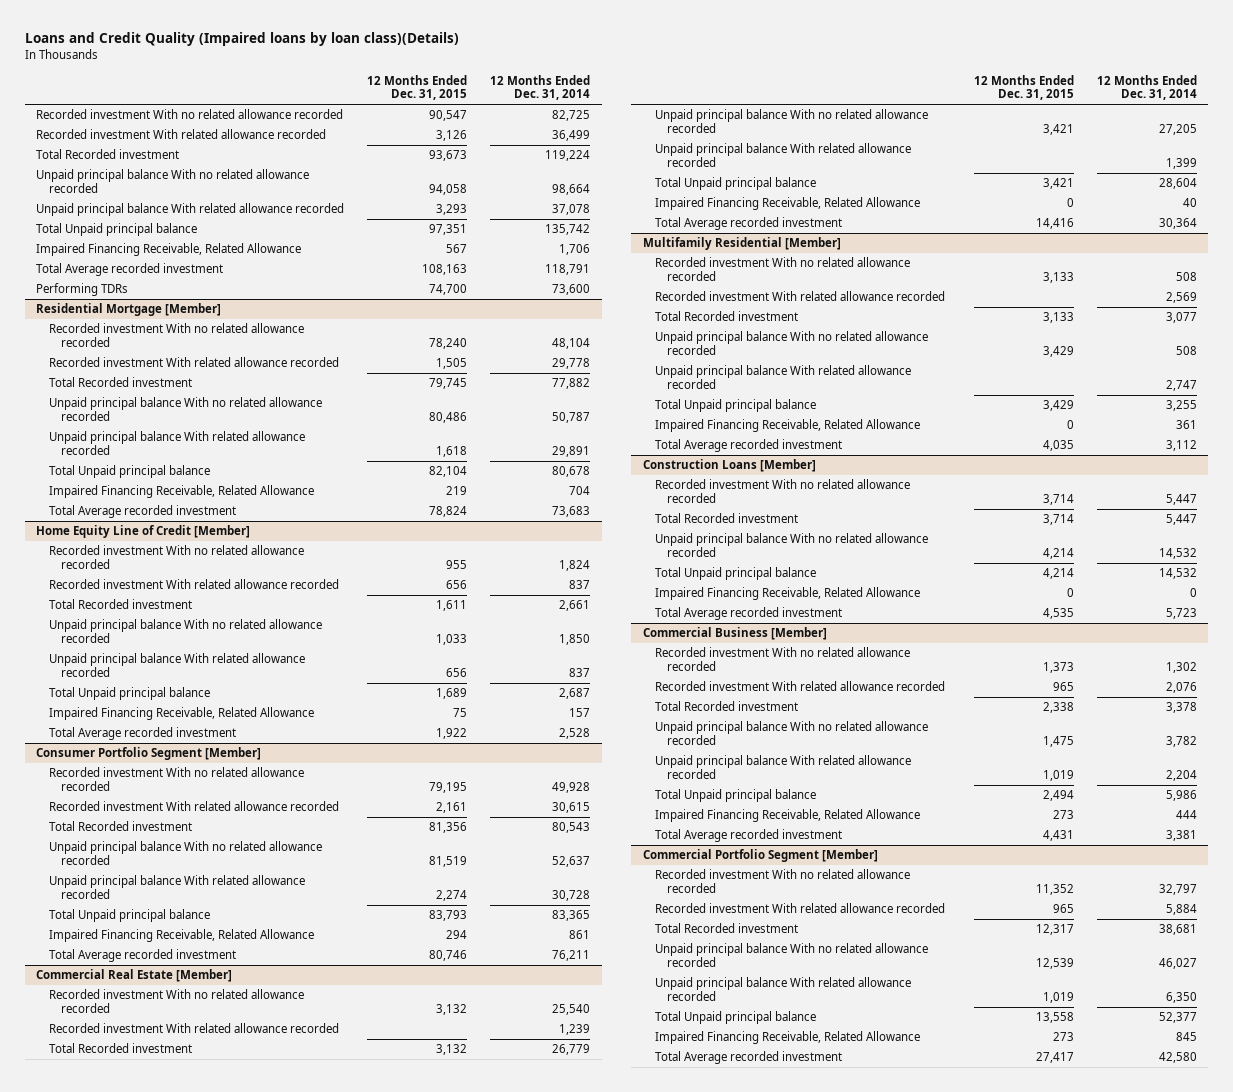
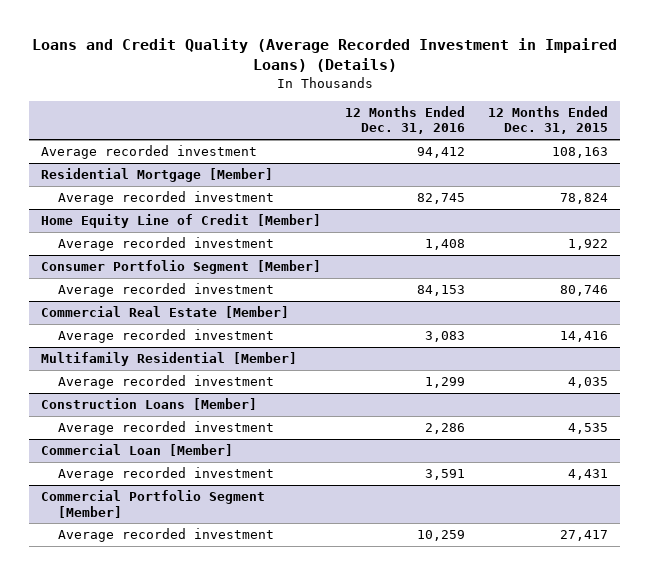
- Loans and Credit Quality (Impaired loans by loan class)(Details)
+ Loans and Credit Quality (Average Recorded Investment in Impaired Loans) (Details)
- | 12 Months Ended Dec. 31, 2015 | 12 Months Ended Dec. 31, 2014
+ | 12 Months Ended Dec. 31, 2016 | 12 Months Ended Dec. 31, 2015
- Recorded investment With no related allowance recorded | 90,547 | 82,725
- Recorded investment With related allowance recorded | 3,126 | 36,499
- Total Recorded investment | 93,673 | 119,224
- Unpaid principal balance With no related allowance recorded | 94,058 | 98,664
- Unpaid principal balance With related allowance recorded | 3,293 | 37,078
- Total Unpaid principal balance | 97,351 | 135,742
- Impaired Financing Receivable, Related Allowance | 567 | 1,706
- Total Average recorded investment | 108,163 | 118,791
- Performing TDRs | 74,700 | 73,600
+ Average recorded investment | 94,412 | 108,163
@ Residential Mortgage [Member]
- Recorded investment With no related allowance recorded | 78,240 | 48,104
- Recorded investment With related allowance recorded | 1,505 | 29,778
- Total Recorded investment | 79,745 | 77,882
- Unpaid principal balance With no related allowance recorded | 80,486 | 50,787
- Unpaid principal balance With related allowance recorded | 1,618 | 29,891
- Total Unpaid principal balance | 82,104 | 80,678
- Impaired Financing Receivable, Related Allowance | 219 | 704
- Total Average recorded investment | 78,824 | 73,683
+ Average recorded investment | 82,745 | 78,824
@ Home Equity Line of Credit [Member]
- Recorded investment With no related allowance recorded | 955 | 1,824
- Recorded investment With related allowance recorded | 656 | 837
- Total Recorded investment | 1,611 | 2,661
- Unpaid principal balance With no related allowance recorded | 1,033 | 1,850
- Unpaid principal balance With related allowance recorded | 656 | 837
- Total Unpaid principal balance | 1,689 | 2,687
- Impaired Financing Receivable, Related Allowance | 75 | 157
- Total Average recorded investment | 1,922 | 2,528
+ Average recorded investment | 1,408 | 1,922
@ Consumer Portfolio Segment [Member]
- Recorded investment With no related allowance recorded | 79,195 | 49,928
- Recorded investment With related allowance recorded | 2,161 | 30,615
- Total Recorded investment | 81,356 | 80,543
- Unpaid principal balance With no related allowance recorded | 81,519 | 52,637
- Unpaid principal balance With related allowance recorded | 2,274 | 30,728
- Total Unpaid principal balance | 83,793 | 83,365
- Impaired Financing Receivable, Related Allowance | 294 | 861
- Total Average recorded investment | 80,746 | 76,211
+ Average recorded investment | 84,153 | 80,746
@ Commercial Real Estate [Member]
- Recorded investment With no related allowance recorded | 3,132 | 25,540
- Recorded investment With related allowance recorded | | 1,239
- Total Recorded investment | 3,132 | 26,779
- Unpaid principal balance With no related allowance recorded | 3,421 | 27,205
- Unpaid principal balance With related allowance recorded | | 1,399
- Total Unpaid principal balance | 3,421 | 28,604
- Impaired Financing Receivable, Related Allowance | 0 | 40
- Total Average recorded investment | 14,416 | 30,364
+ Average recorded investment | 3,083 | 14,416
@ Multifamily Residential [Member]
- Recorded investment With no related allowance recorded | 3,133 | 508
- Recorded investment With related allowance recorded | | 2,569
- Total Recorded investment | 3,133 | 3,077
- Unpaid principal balance With no related allowance recorded | 3,429 | 508
- Unpaid principal balance With related allowance recorded | | 2,747
- Total Unpaid principal balance | 3,429 | 3,255
- Impaired Financing Receivable, Related Allowance | 0 | 361
- Total Average recorded investment | 4,035 | 3,112
+ Average recorded investment | 1,299 | 4,035
@ Construction Loans [Member]
- Recorded investment With no related allowance recorded | 3,714 | 5,447
- Total Recorded investment | 3,714 | 5,447
- Unpaid principal balance With no related allowance recorded | 4,214 | 14,532
- Total Unpaid principal balance | 4,214 | 14,532
- Impaired Financing Receivable, Related Allowance | 0 | 0
- Total Average recorded investment | 4,535 | 5,723
- Commercial Business [Member]
- Recorded investment With no related allowance recorded | 1,373 | 1,302
- Recorded investment With related allowance recorded | 965 | 2,076
- Total Recorded investment | 2,338 | 3,378
- Unpaid principal balance With no related allowance recorded | 1,475 | 3,782
- Unpaid principal balance With related allowance recorded | 1,019 | 2,204
- Total Unpaid principal balance | 2,494 | 5,986
- Impaired Financing Receivable, Related Allowance | 273 | 444
- Total Average recorded investment | 4,431 | 3,381
@ Construction Loans [Member]
+ Average recorded investment | 2,286 | 4,535
+ Commercial Loan [Member]
+ Average recorded investment | 3,591 | 4,431
@ Commercial Portfolio Segment [Member]
- Recorded investment With no related allowance recorded | 11,352 | 32,797
- Recorded investment With related allowance recorded | 965 | 5,884
- Total Recorded investment | 12,317 | 38,681
- Unpaid principal balance With no related allowance recorded | 12,539 | 46,027
- Unpaid principal balance With related allowance recorded | 1,019 | 6,350
- Total Unpaid principal balance | 13,558 | 52,377
- Impaired Financing Receivable, Related Allowance | 273 | 845
- Total Average recorded investment | 27,417 | 42,580
+ Average recorded investment | 10,259 | 27,417

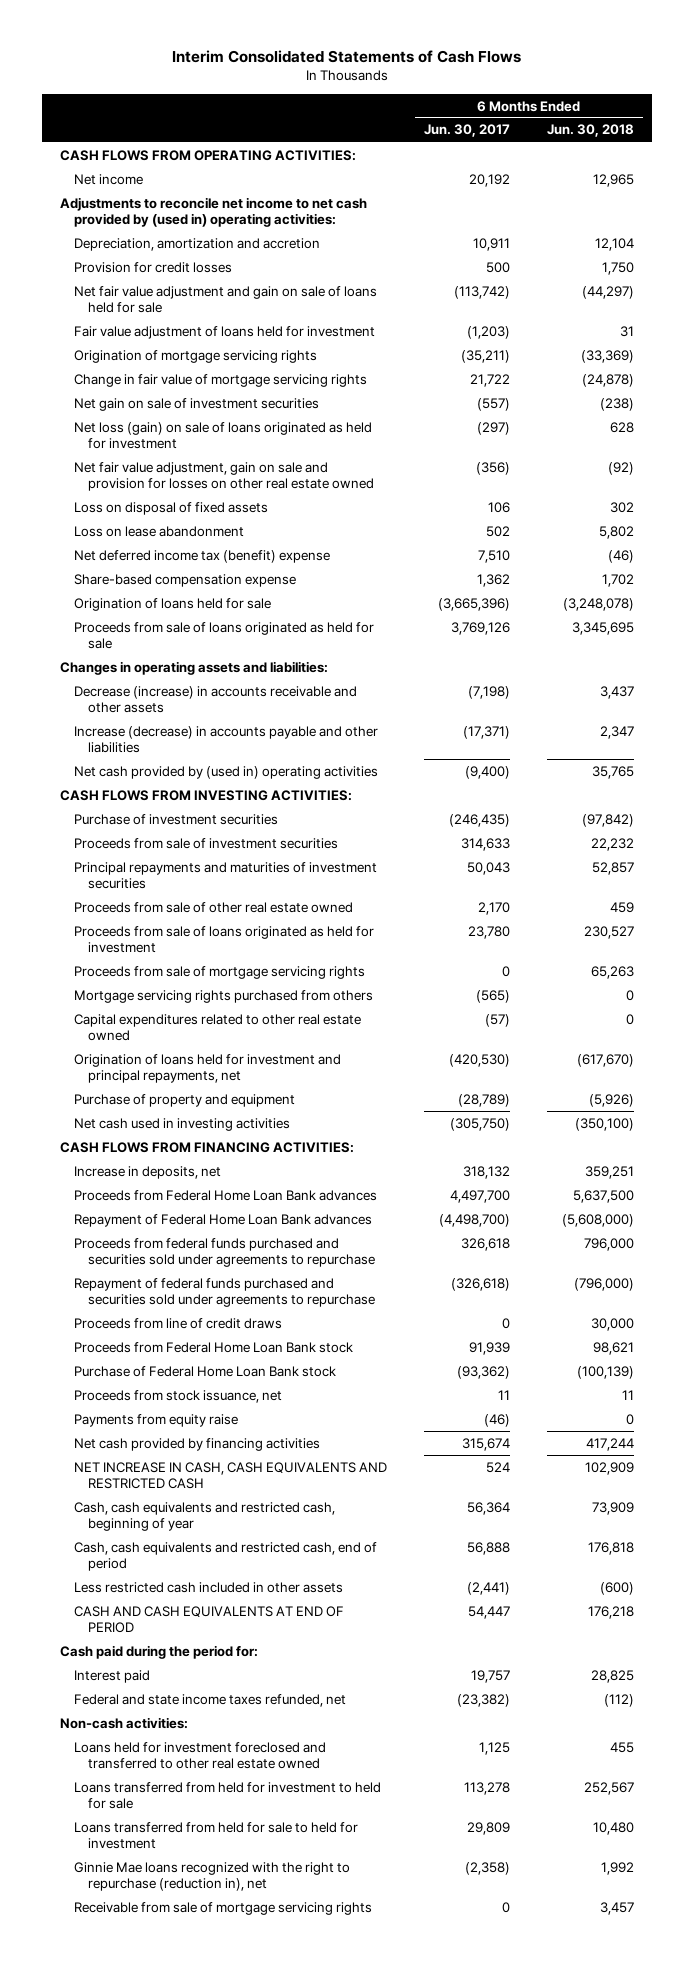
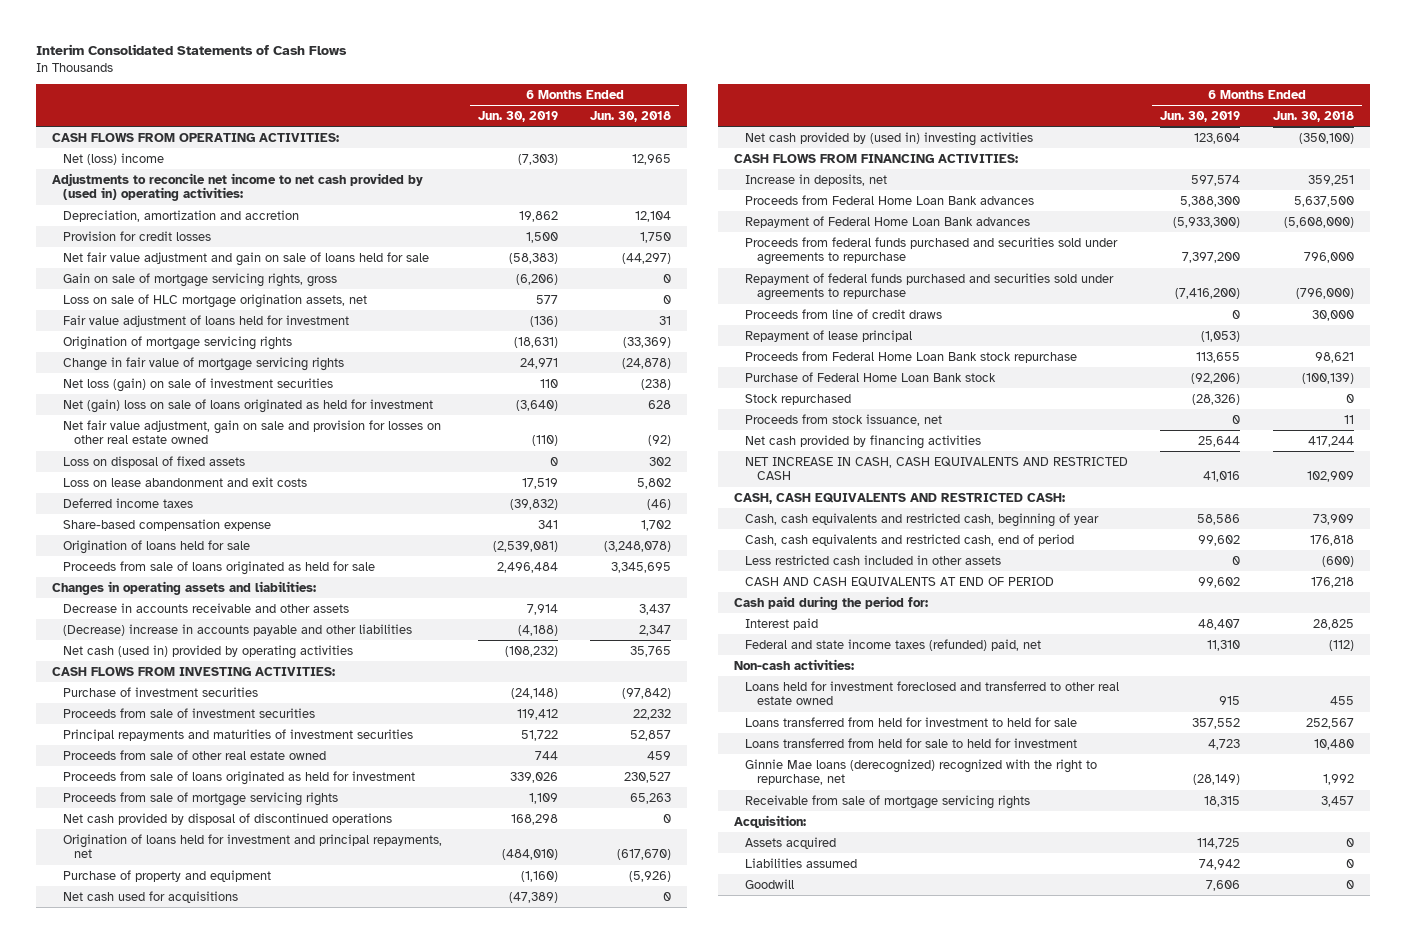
- | 6 Months Ended Jun. 30, 2017 | 6 Months Ended Jun. 30, 2018
+ | 6 Months Ended Jun. 30, 2019 | 6 Months Ended Jun. 30, 2018
- Net income | 20,192 | 12,965
+ Net (loss) income | (7,303) | 12,965
+ Gain on sale of mortgage servicing rights, gross | (6,206) | 0
+ Loss on sale of HLC mortgage origination assets, net | 577 | 0
- Net gain on sale of investment securities | (557) | (238)
- Net loss (gain) on sale of loans originated as held for investment | (297) | 628
+ Net loss (gain) on sale of investment securities | 110 | (238)
+ Net (gain) loss on sale of loans originated as held for investment | (3,640) | 628
- Loss on lease abandonment | 502 | 5,802
- Net deferred income tax (benefit) expense | 7,510 | (46)
+ Loss on lease abandonment and exit costs | 17,519 | 5,802
+ Deferred income taxes | (39,832) | (46)
- Decrease (increase) in accounts receivable and other assets | (7,198) | 3,437
- Increase (decrease) in accounts payable and other liabilities | (17,371) | 2,347
- Net cash provided by (used in) operating activities | (9,400) | 35,765
+ Decrease in accounts receivable and other assets | 7,914 | 3,437
+ (Decrease) increase in accounts payable and other liabilities | (4,188) | 2,347
+ Net cash (used in) provided by operating activities | (108,232) | 35,765
- Mortgage servicing rights purchased from others | (565) | 0
- Capital expenditures related to other real estate owned | (57) | 0
+ Net cash provided by disposal of discontinued operations | 168,298 | 0
- Net cash used in investing activities | (305,750) | (350,100)
+ Net cash used for acquisitions | (47,389) | 0
+ Net cash provided by (used in) investing activities | 123,604 | (350,100)
- Proceeds from Federal Home Loan Bank stock | 91,939 | 98,621
+ Repayment of lease principal | (1,053) |
+ Proceeds from Federal Home Loan Bank stock repurchase | 113,655 | 98,621
+ Stock repurchased | (28,326) | 0
- Payments from equity raise | (46) | 0
+ CASH, CASH EQUIVALENTS AND RESTRICTED CASH:
- Federal and state income taxes refunded, net | (23,382) | (112)
+ Federal and state income taxes (refunded) paid, net | 11,310 | (112)
- Ginnie Mae loans recognized with the right to repurchase (reduction in), net | (2,358) | 1,992
+ Ginnie Mae loans (derecognized) recognized with the right to repurchase, net | (28,149) | 1,992
+ Acquisition:
+ Assets acquired | 114,725 | 0
+ Liabilities assumed | 74,942 | 0
+ Goodwill | 7,606 | 0

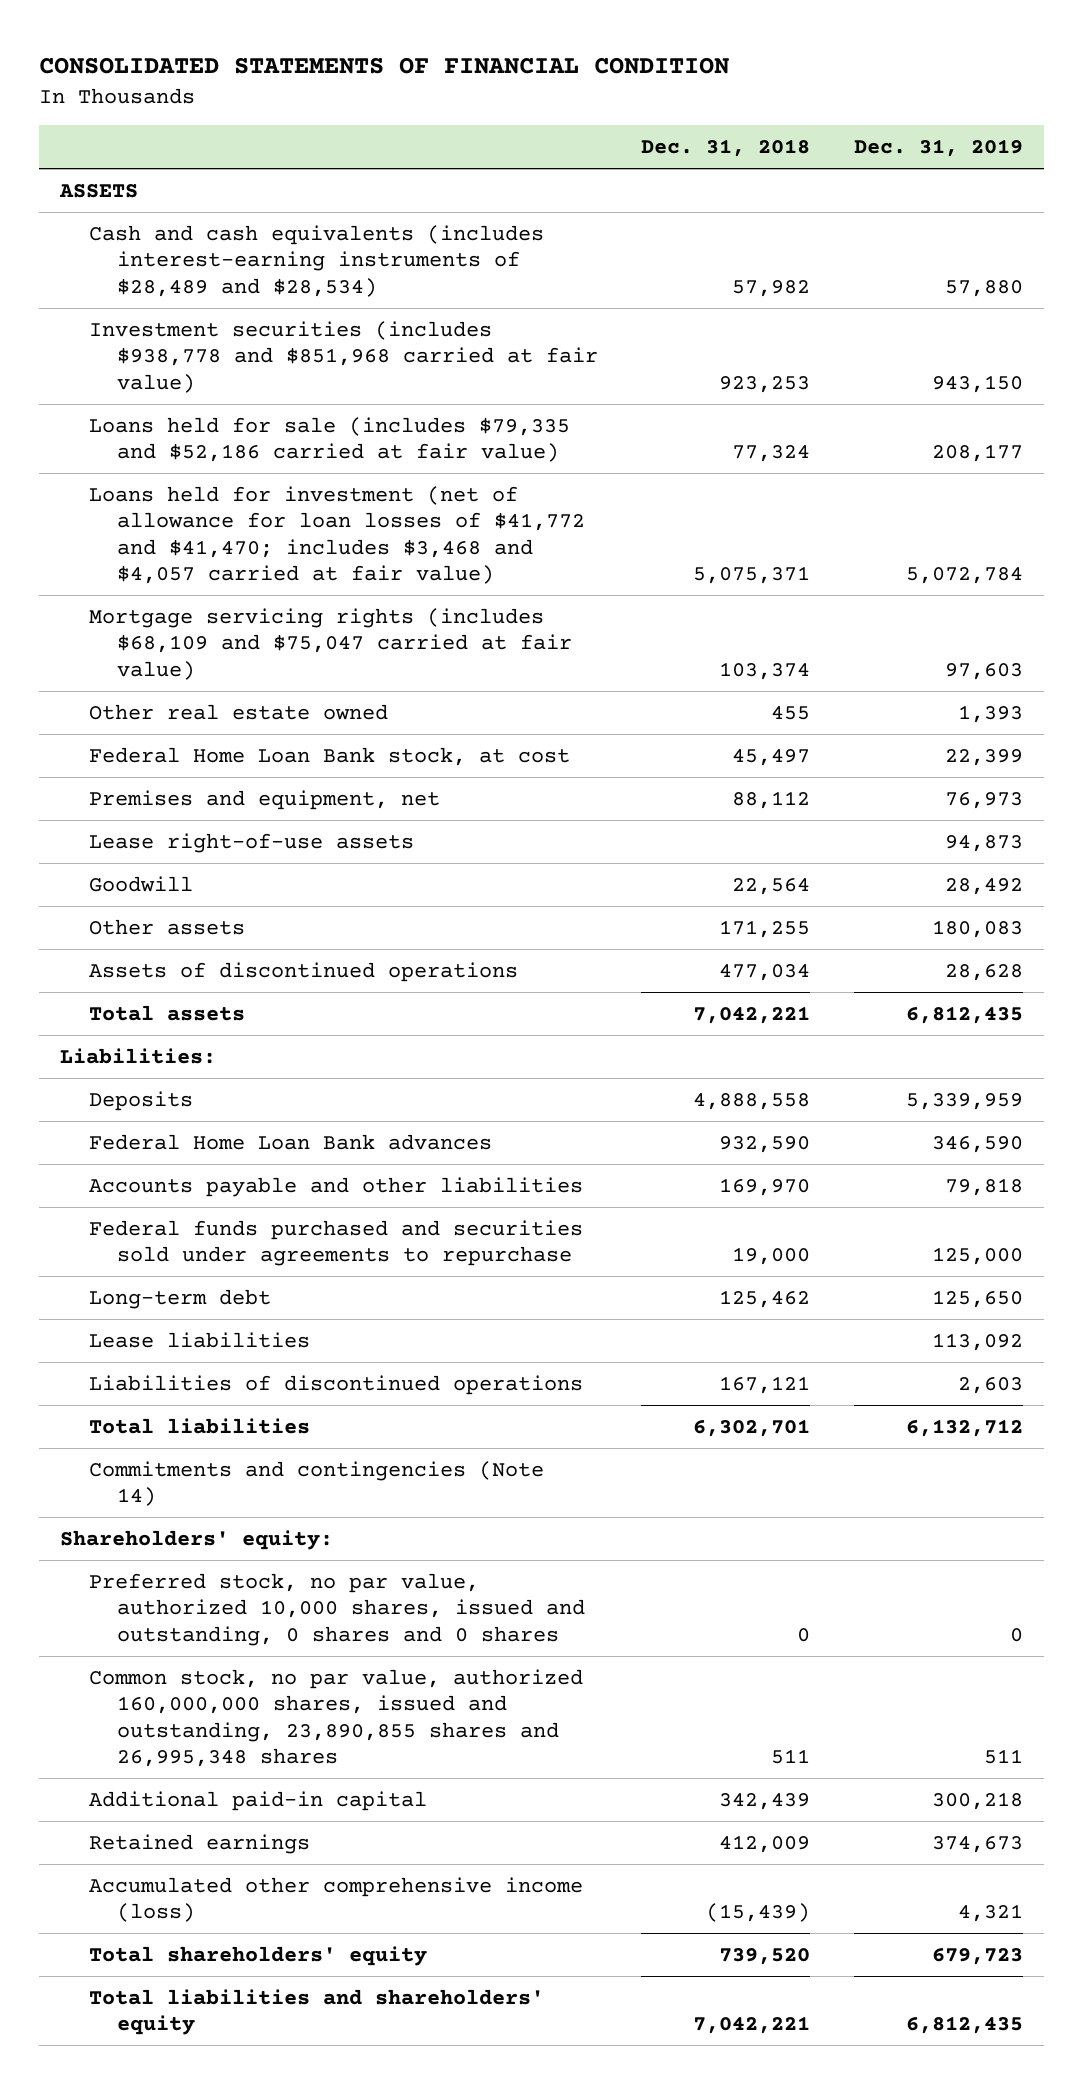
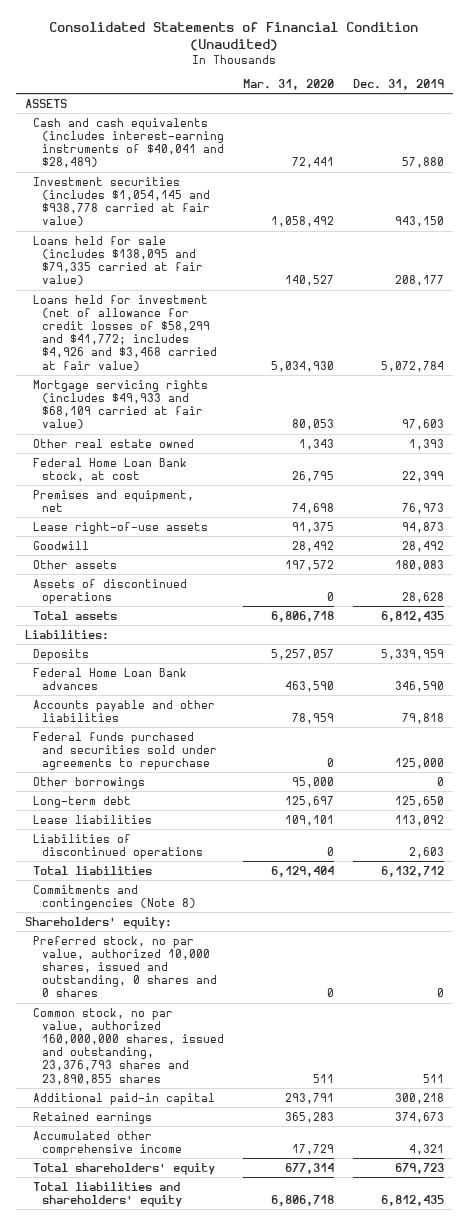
- CONSOLIDATED STATEMENTS OF FINANCIAL CONDITION
+ Consolidated Statements of Financial Condition (Unaudited)
- | Dec. 31, 2018 | Dec. 31, 2019
+ | Mar. 31, 2020 | Dec. 31, 2019
- Cash and cash equivalents (includes interest-earning instruments of $28,489 and $28,534) | 57,982 | 57,880
- Investment securities (includes $938,778 and $851,968 carried at fair value) | 923,253 | 943,150
- Loans held for sale (includes $79,335 and $52,186 carried at fair value) | 77,324 | 208,177
- Loans held for investment (net of allowance for loan losses of $41,772 and $41,470; includes $3,468 and $4,057 carried at fair value) | 5,075,371 | 5,072,784
- Mortgage servicing rights (includes $68,109 and $75,047 carried at fair value) | 103,374 | 97,603
+ Cash and cash equivalents (includes interest-earning instruments of $40,041 and $28,489) | 72,441 | 57,880
+ Investment securities (includes $1,054,145 and $938,778 carried at fair value) | 1,058,492 | 943,150
+ Loans held for sale (includes $138,095 and $79,335 carried at fair value) | 140,527 | 208,177
+ Loans held for investment (net of allowance for credit losses of $58,299 and $41,772; includes $4,926 and $3,468 carried at fair value) | 5,034,930 | 5,072,784
+ Mortgage servicing rights (includes $49,933 and $68,109 carried at fair value) | 80,053 | 97,603
+ Other borrowings | 95,000 | 0
- Commitments and contingencies (Note 14)
+ Commitments and contingencies (Note 8)
- Common stock, no par value, authorized 160,000,000 shares, issued and outstanding, 23,890,855 shares and 26,995,348 shares | 511 | 511
+ Common stock, no par value, authorized 160,000,000 shares, issued and outstanding, 23,376,793 shares and 23,890,855 shares | 511 | 511
- Accumulated other comprehensive income (loss) | (15,439) | 4,321
+ Accumulated other comprehensive income | 17,729 | 4,321

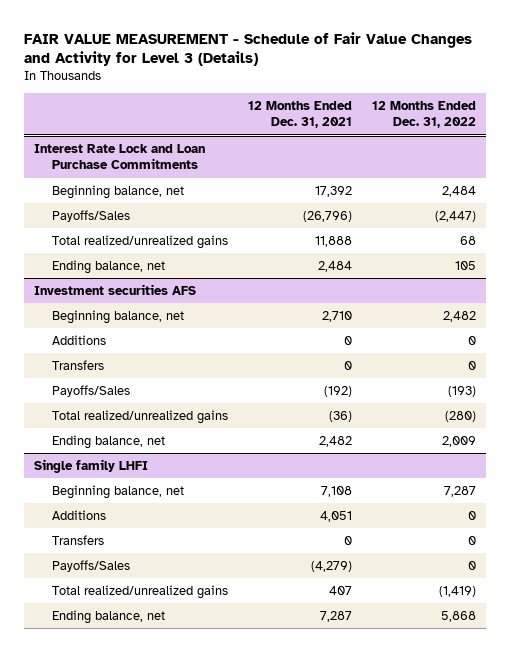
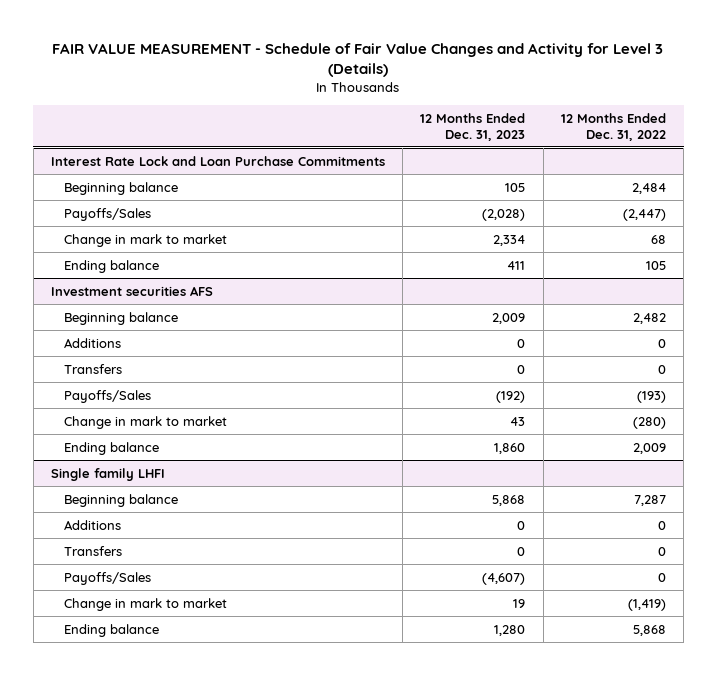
- | 12 Months Ended Dec. 31, 2021 | 12 Months Ended Dec. 31, 2022
+ | 12 Months Ended Dec. 31, 2023 | 12 Months Ended Dec. 31, 2022
@ Interest Rate Lock and Loan Purchase Commitments
- Beginning balance, net | 17,392 | 2,484
+ Beginning balance | 105 | 2,484
- Total realized/unrealized gains | 11,888 | 68
- Ending balance, net | 2,484 | 105
+ Change in mark to market | 2,334 | 68
+ Ending balance | 411 | 105
@ Investment securities AFS
- Beginning balance, net | 2,710 | 2,482
+ Beginning balance | 2,009 | 2,482
- Total realized/unrealized gains | (36) | (280)
- Ending balance, net | 2,482 | 2,009
+ Change in mark to market | 43 | (280)
+ Ending balance | 1,860 | 2,009
@ Single family LHFI
- Beginning balance, net | 7,108 | 7,287
+ Beginning balance | 5,868 | 7,287
- Total realized/unrealized gains | 407 | (1,419)
- Ending balance, net | 7,287 | 5,868
+ Change in mark to market | 19 | (1,419)
+ Ending balance | 1,280 | 5,868

